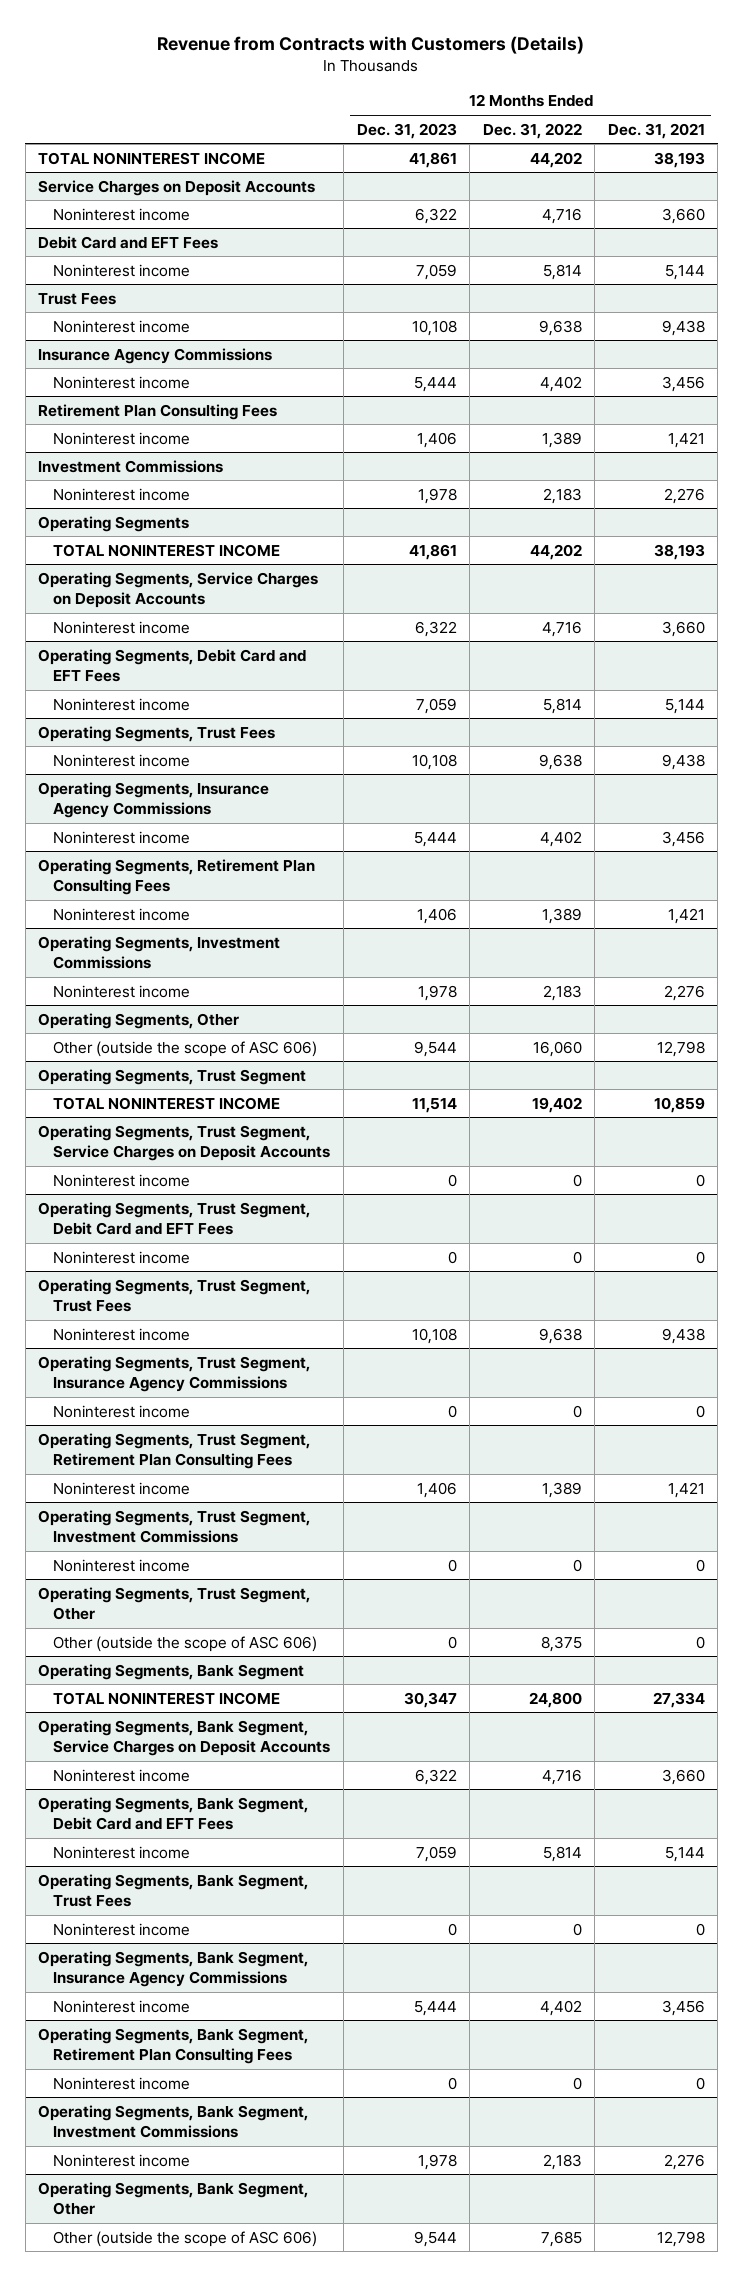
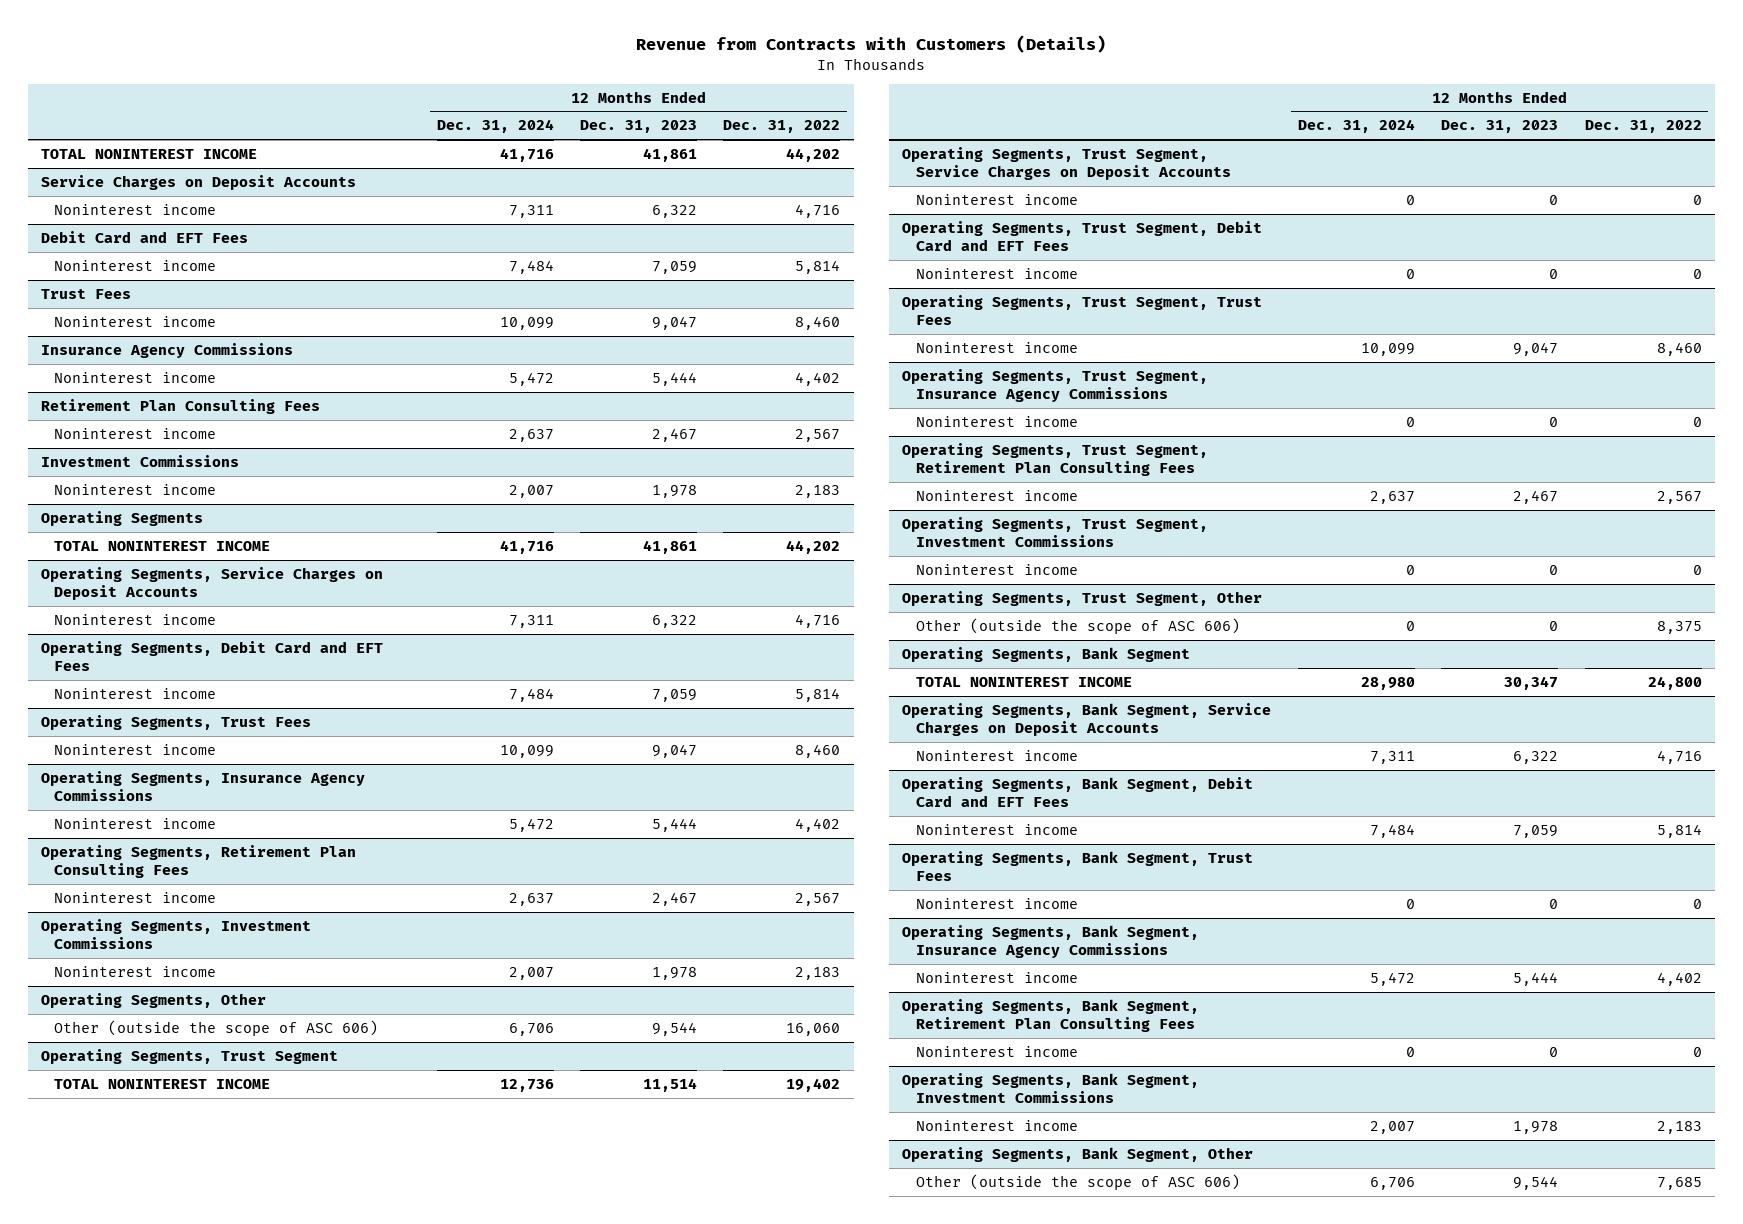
- | 12 Months Ended Dec. 31, 2023 | 12 Months Ended Dec. 31, 2022 | 12 Months Ended Dec. 31, 2021
+ | 12 Months Ended Dec. 31, 2024 | 12 Months Ended Dec. 31, 2023 | 12 Months Ended Dec. 31, 2022
@ Trust Fees
- Noninterest income | 10,108 | 9,638 | 9,438
+ Noninterest income | 10,099 | 9,047 | 8,460
@ Retirement Plan Consulting Fees
- Noninterest income | 1,406 | 1,389 | 1,421
+ Noninterest income | 2,637 | 2,467 | 2,567
@ Operating Segments, Trust Fees
- Noninterest income | 10,108 | 9,638 | 9,438
+ Noninterest income | 10,099 | 9,047 | 8,460
@ Operating Segments, Retirement Plan Consulting Fees
- Noninterest income | 1,406 | 1,389 | 1,421
+ Noninterest income | 2,637 | 2,467 | 2,567
@ Operating Segments, Trust Segment, Trust Fees
- Noninterest income | 10,108 | 9,638 | 9,438
+ Noninterest income | 10,099 | 9,047 | 8,460
@ Operating Segments, Trust Segment, Retirement Plan Consulting Fees
- Noninterest income | 1,406 | 1,389 | 1,421
+ Noninterest income | 2,637 | 2,467 | 2,567

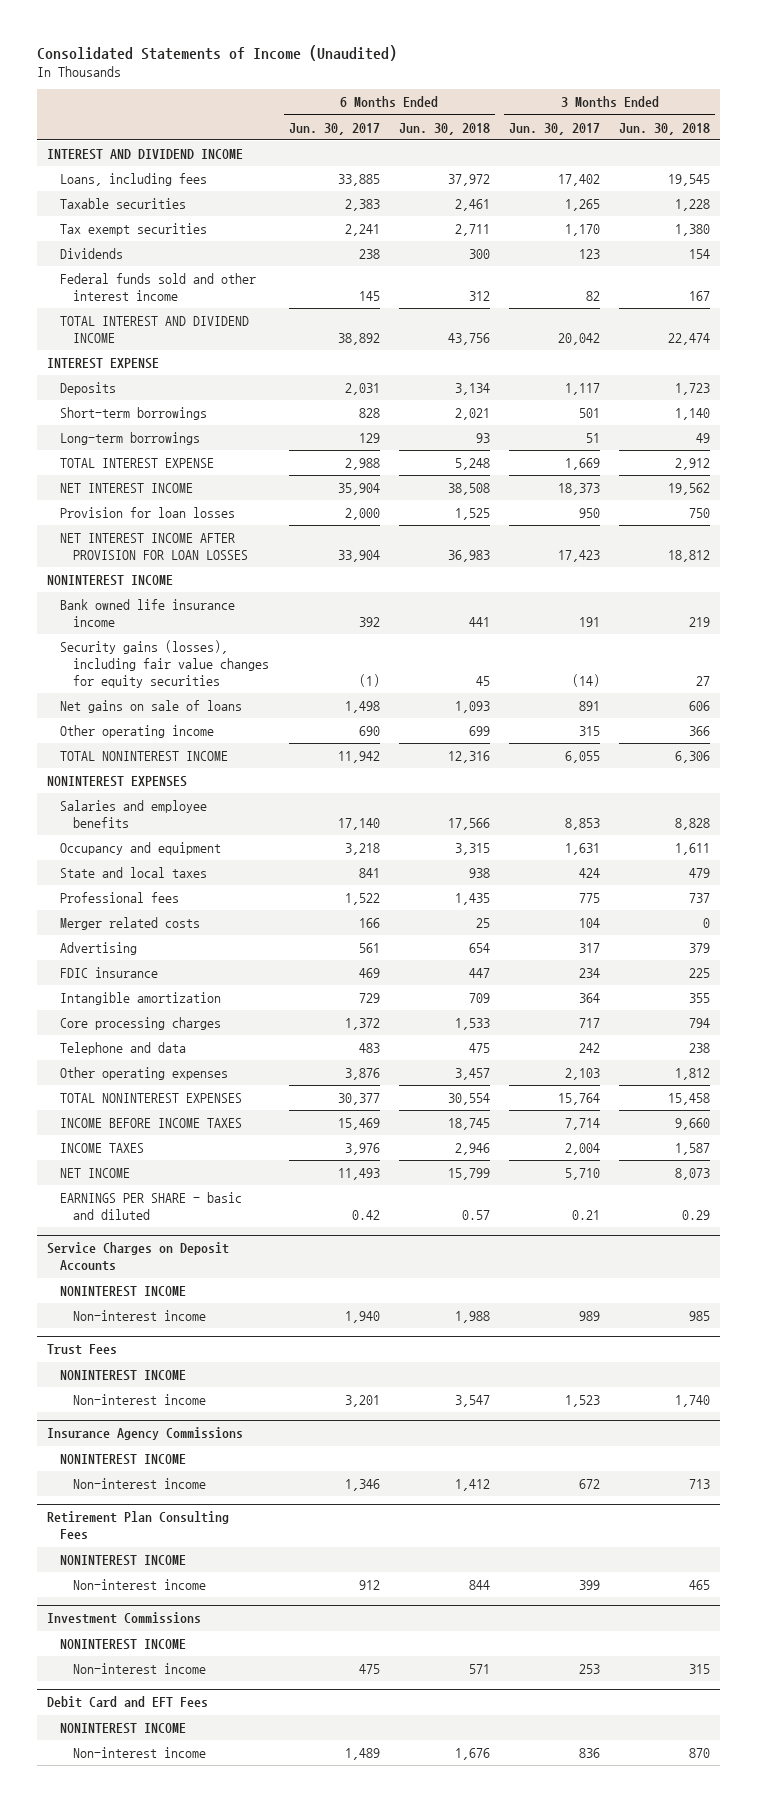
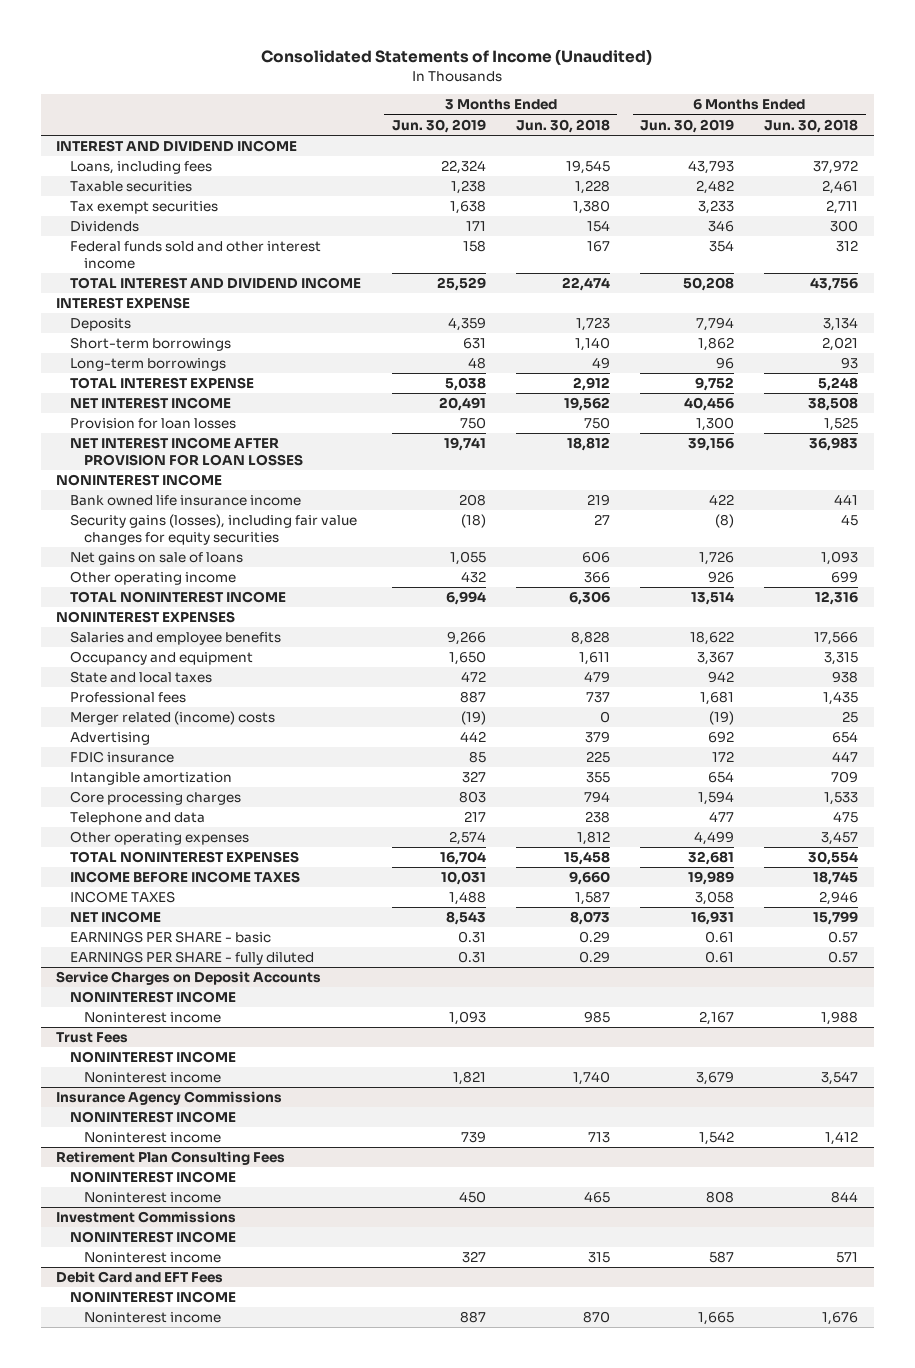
- | 6 Months Ended Jun. 30, 2017 | 6 Months Ended Jun. 30, 2018 | 3 Months Ended Jun. 30, 2017 | 3 Months Ended Jun. 30, 2018
+ | 3 Months Ended Jun. 30, 2019 | 3 Months Ended Jun. 30, 2018 | 6 Months Ended Jun. 30, 2019 | 6 Months Ended Jun. 30, 2018
- Merger related costs | 166 | 25 | 104 | 0
+ Merger related (income) costs | (19) | 0 | (19) | 25
- EARNINGS PER SHARE - basic and diluted | 0.42 | 0.57 | 0.21 | 0.29
+ EARNINGS PER SHARE - basic | 0.31 | 0.29 | 0.61 | 0.57
+ EARNINGS PER SHARE - fully diluted | 0.31 | 0.29 | 0.61 | 0.57
@ Service Charges on Deposit Accounts
- Non-interest income | 1,940 | 1,988 | 989 | 985
+ Noninterest income | 1,093 | 985 | 2,167 | 1,988
@ Trust Fees
- Non-interest income | 3,201 | 3,547 | 1,523 | 1,740
+ Noninterest income | 1,821 | 1,740 | 3,679 | 3,547
@ Insurance Agency Commissions
- Non-interest income | 1,346 | 1,412 | 672 | 713
+ Noninterest income | 739 | 713 | 1,542 | 1,412
@ Retirement Plan Consulting Fees
- Non-interest income | 912 | 844 | 399 | 465
+ Noninterest income | 450 | 465 | 808 | 844
@ Investment Commissions
- Non-interest income | 475 | 571 | 253 | 315
+ Noninterest income | 327 | 315 | 587 | 571
@ Debit Card and EFT Fees
- Non-interest income | 1,489 | 1,676 | 836 | 870
+ Noninterest income | 887 | 870 | 1,665 | 1,676

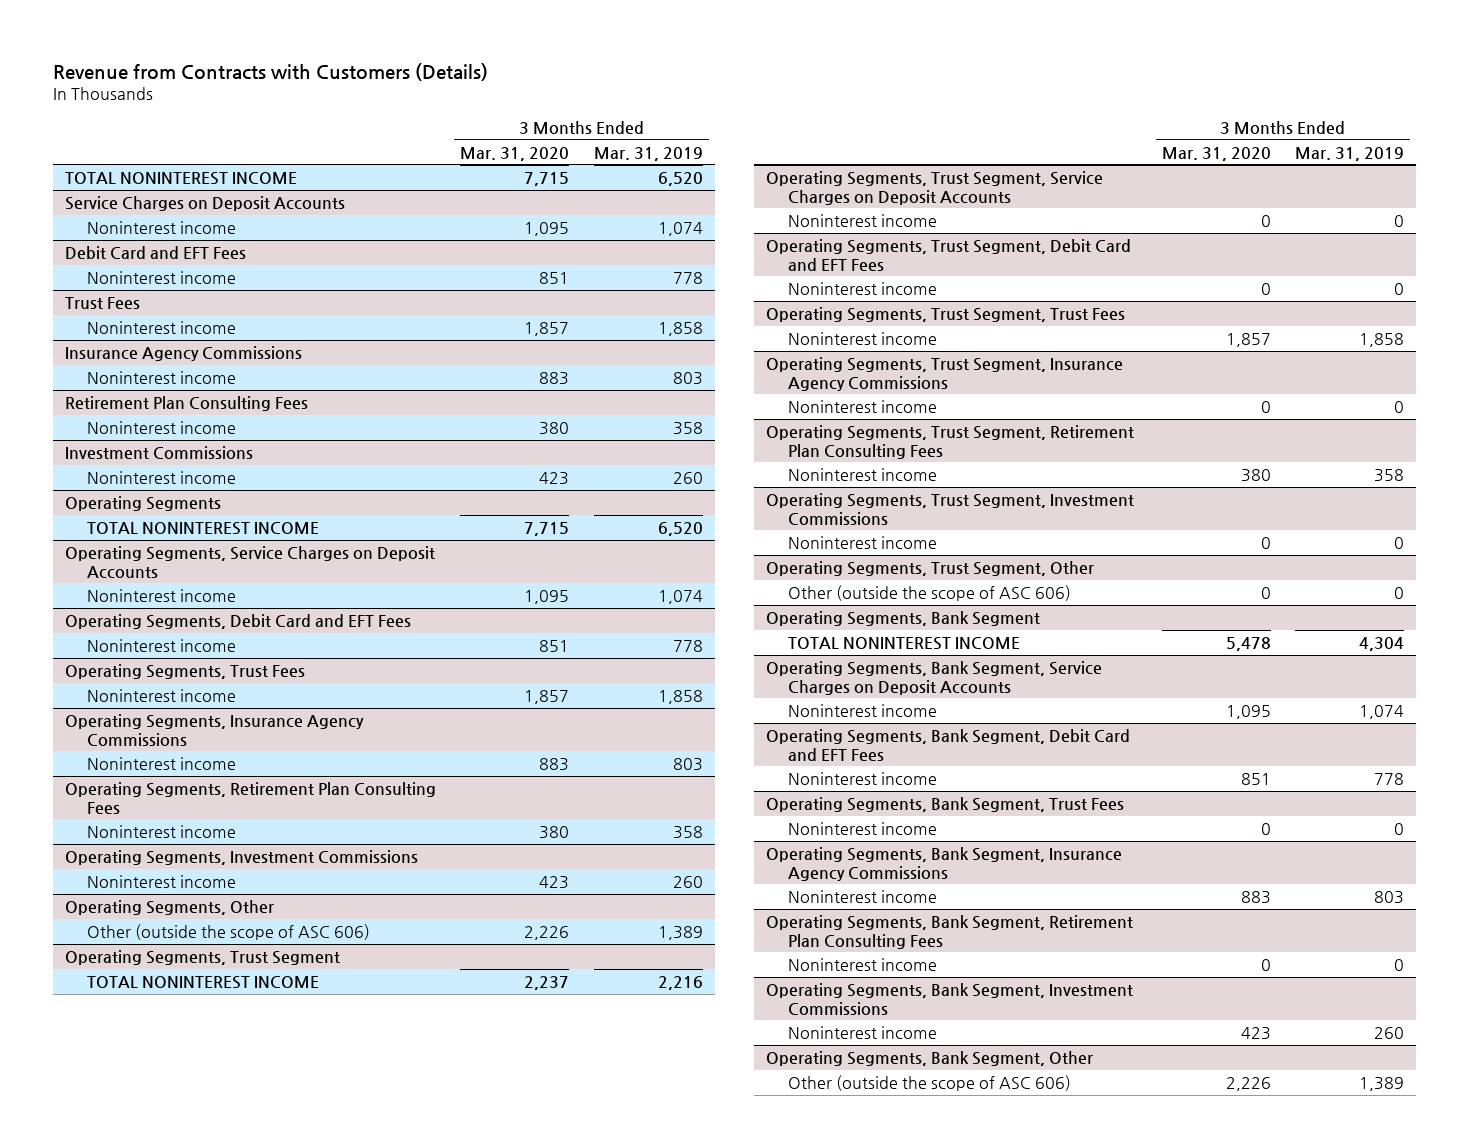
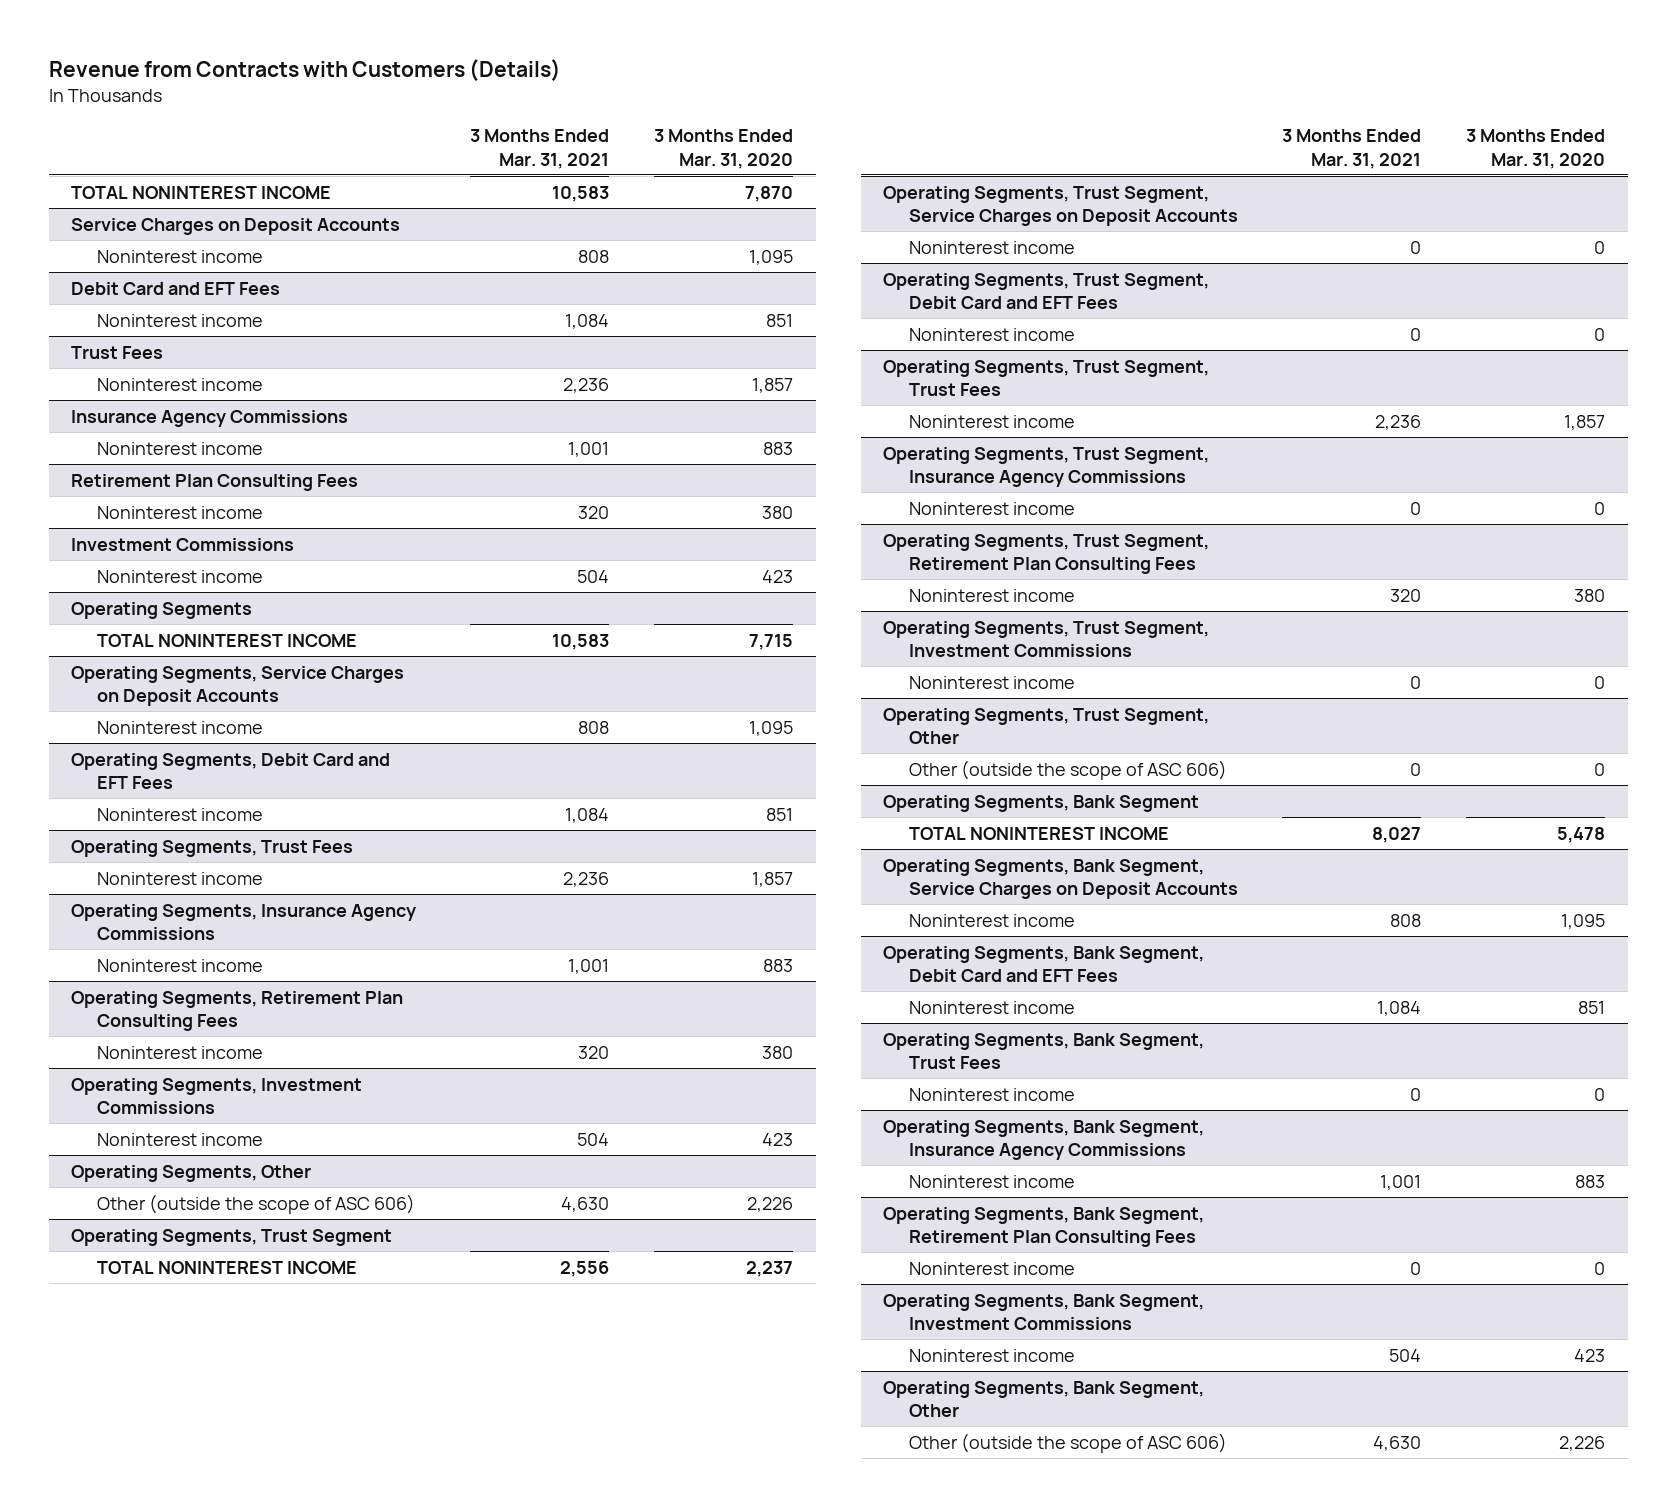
- | 3 Months Ended Mar. 31, 2020 | 3 Months Ended Mar. 31, 2019
+ | 3 Months Ended Mar. 31, 2021 | 3 Months Ended Mar. 31, 2020
- TOTAL NONINTEREST INCOME | 7,715 | 6,520
+ TOTAL NONINTEREST INCOME | 10,583 | 7,870

